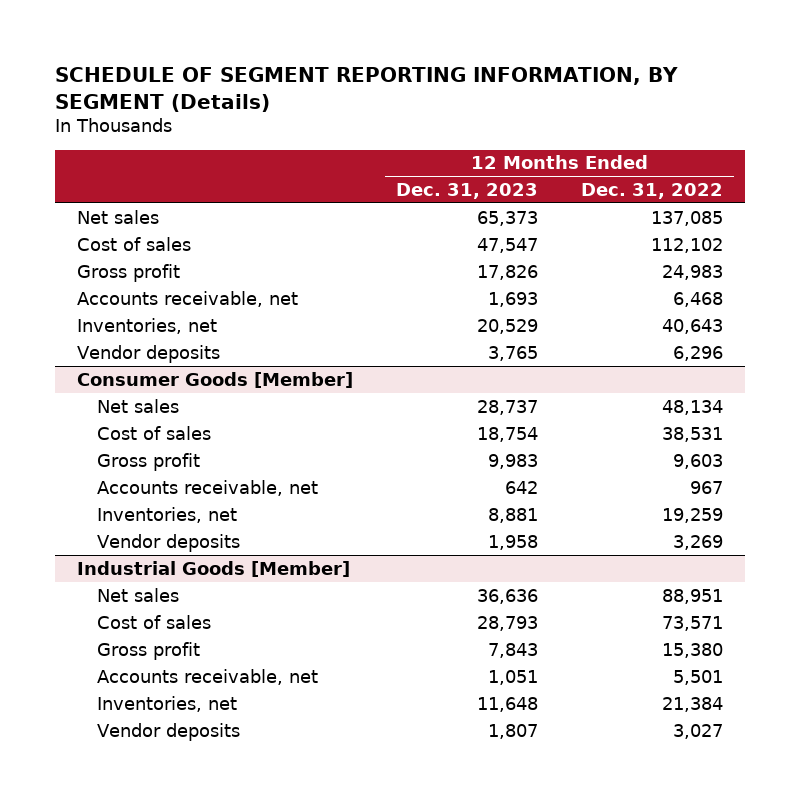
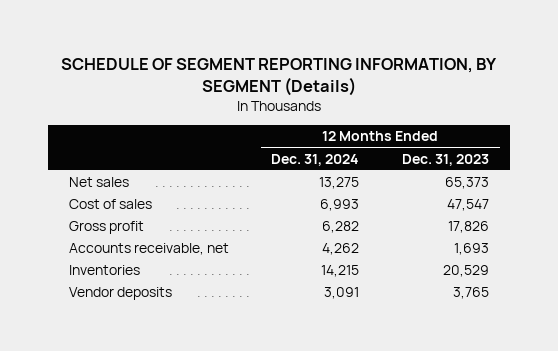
- | 12 Months Ended Dec. 31, 2023 | 12 Months Ended Dec. 31, 2022
+ | 12 Months Ended Dec. 31, 2024 | 12 Months Ended Dec. 31, 2023
- Inventories, net | 20,529 | 40,643
+ Inventories | 14,215 | 20,529
- Consumer Goods [Member]
- Net sales | 28,737 | 48,134
- Cost of sales | 18,754 | 38,531
- Gross profit | 9,983 | 9,603
- Accounts receivable, net | 642 | 967
- Inventories, net | 8,881 | 19,259
- Vendor deposits | 1,958 | 3,269
- Industrial Goods [Member]
- Net sales | 36,636 | 88,951
- Cost of sales | 28,793 | 73,571
- Gross profit | 7,843 | 15,380
- Accounts receivable, net | 1,051 | 5,501
- Inventories, net | 11,648 | 21,384
- Vendor deposits | 1,807 | 3,027

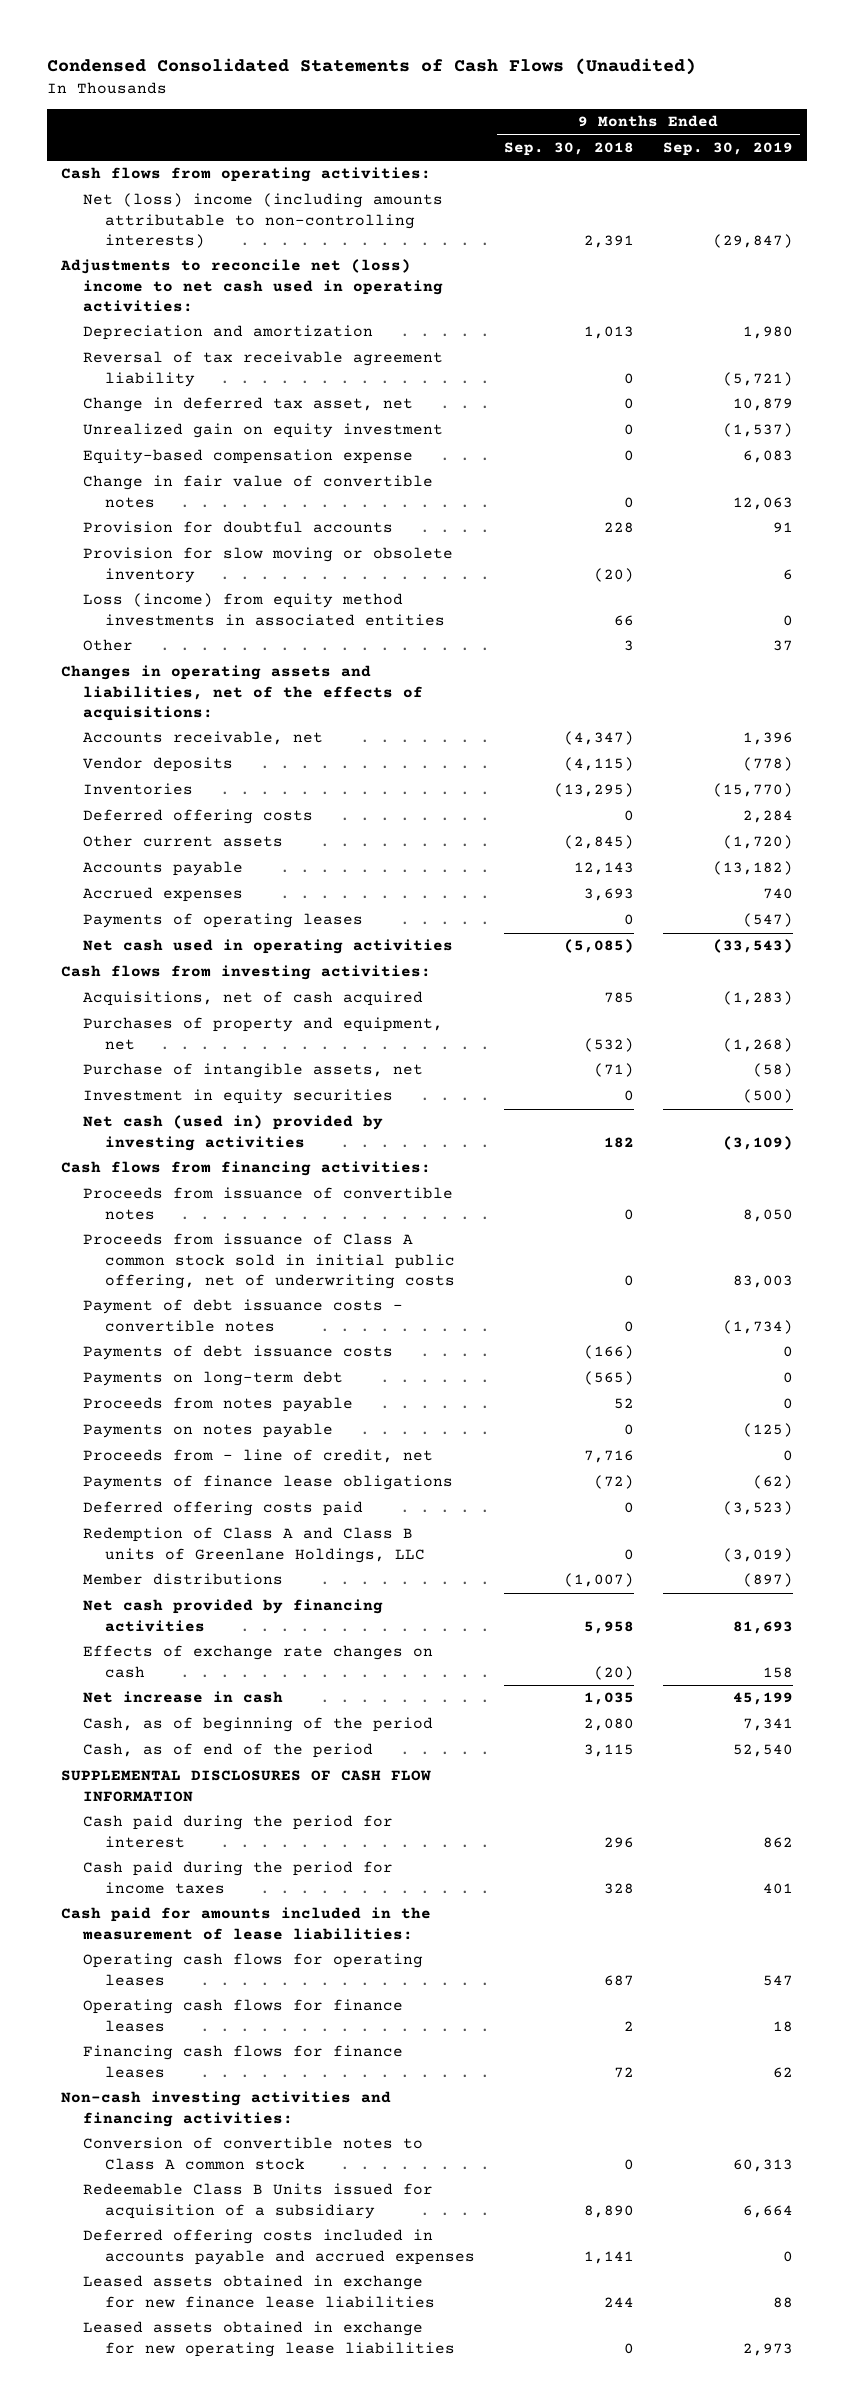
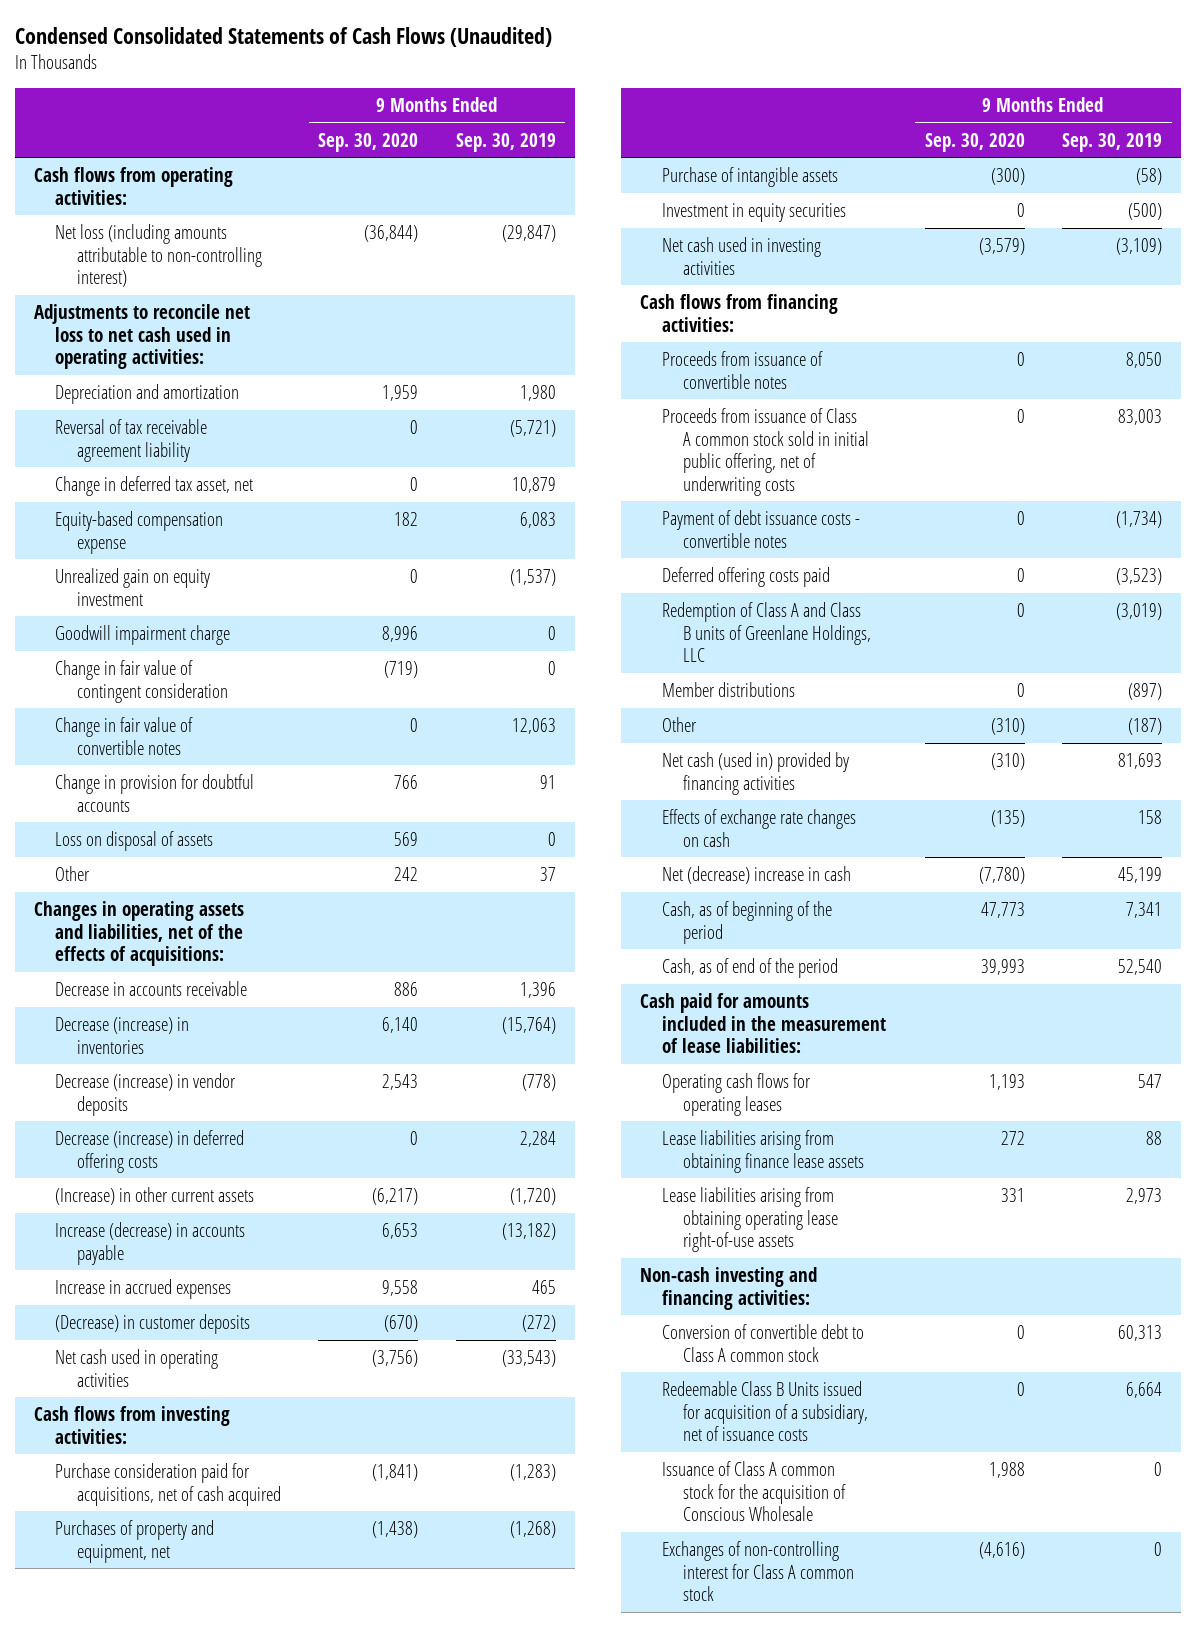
- | 9 Months Ended Sep. 30, 2018 | 9 Months Ended Sep. 30, 2019
+ | 9 Months Ended Sep. 30, 2020 | 9 Months Ended Sep. 30, 2019
- Net (loss) income (including amounts attributable to non-controlling interests) | 2,391 | (29,847)
- Adjustments to reconcile net (loss) income to net cash used in operating activities:
+ Net loss (including amounts attributable to non-controlling interest) | (36,844) | (29,847)
+ Adjustments to reconcile net loss to net cash used in operating activities:
moved down: Unrealized gain on equity investment | 0 | (1,537)
+ Goodwill impairment charge | 8,996 | 0
+ Change in fair value of contingent consideration | (719) | 0
- Provision for doubtful accounts | 228 | 91
- Provision for slow moving or obsolete inventory | (20) | 6
- Loss (income) from equity method investments in associated entities | 66 | 0
+ Change in provision for doubtful accounts | 766 | 91
+ Loss on disposal of assets | 569 | 0
- Accounts receivable, net | (4,347) | 1,396
- Vendor deposits | (4,115) | (778)
- Inventories | (13,295) | (15,770)
- Deferred offering costs | 0 | 2,284
- Other current assets | (2,845) | (1,720)
- Accounts payable | 12,143 | (13,182)
- Accrued expenses | 3,693 | 740
- Payments of operating leases | 0 | (547)
+ Decrease in accounts receivable | 886 | 1,396
+ Decrease (increase) in inventories | 6,140 | (15,764)
+ Decrease (increase) in vendor deposits | 2,543 | (778)
+ Decrease (increase) in deferred offering costs | 0 | 2,284
+ (Increase) in other current assets | (6,217) | (1,720)
+ Increase (decrease) in accounts payable | 6,653 | (13,182)
+ Increase in accrued expenses | 9,558 | 465
+ (Decrease) in customer deposits | (670) | (272)
- Acquisitions, net of cash acquired | 785 | (1,283)
+ Purchase consideration paid for acquisitions, net of cash acquired | (1,841) | (1,283)
- Purchase of intangible assets, net | (71) | (58)
+ Purchase of intangible assets | (300) | (58)
- Net cash (used in) provided by investing activities | 182 | (3,109)
+ Net cash used in investing activities | (3,579) | (3,109)
- Payments of debt issuance costs | (166) | 0
- Payments on long-term debt | (565) | 0
- Proceeds from notes payable | 52 | 0
- Payments on notes payable | 0 | (125)
- Proceeds from - line of credit, net | 7,716 | 0
- Payments of finance lease obligations | (72) | (62)
- Net cash provided by financing activities | 5,958 | 81,693
+ Other | (310) | (187)
+ Net cash (used in) provided by financing activities | (310) | 81,693
- Net increase in cash | 1,035 | 45,199
+ Net (decrease) increase in cash | (7,780) | 45,199
- SUPPLEMENTAL DISCLOSURES OF CASH FLOW INFORMATION
- Cash paid during the period for interest | 296 | 862
- Cash paid during the period for income taxes | 328 | 401
- Operating cash flows for finance leases | 2 | 18
- Financing cash flows for finance leases | 72 | 62
- Non-cash investing activities and financing activities:
- Conversion of convertible notes to Class A common stock | 0 | 60,313
- Redeemable Class B Units issued for acquisition of a subsidiary | 8,890 | 6,664
- Deferred offering costs included in accounts payable and accrued expenses | 1,141 | 0
- Leased assets obtained in exchange for new finance lease liabilities | 244 | 88
- Leased assets obtained in exchange for new operating lease liabilities | 0 | 2,973
+ Lease liabilities arising from obtaining finance lease assets | 272 | 88
+ Lease liabilities arising from obtaining operating lease right-of-use assets | 331 | 2,973
+ Non-cash investing and financing activities:
+ Conversion of convertible debt to Class A common stock | 0 | 60,313
+ Redeemable Class B Units issued for acquisition of a subsidiary, net of issuance costs | 0 | 6,664
+ Issuance of Class A common stock for the acquisition of Conscious Wholesale | 1,988 | 0
+ Exchanges of non-controlling interest for Class A common stock | (4,616) | 0

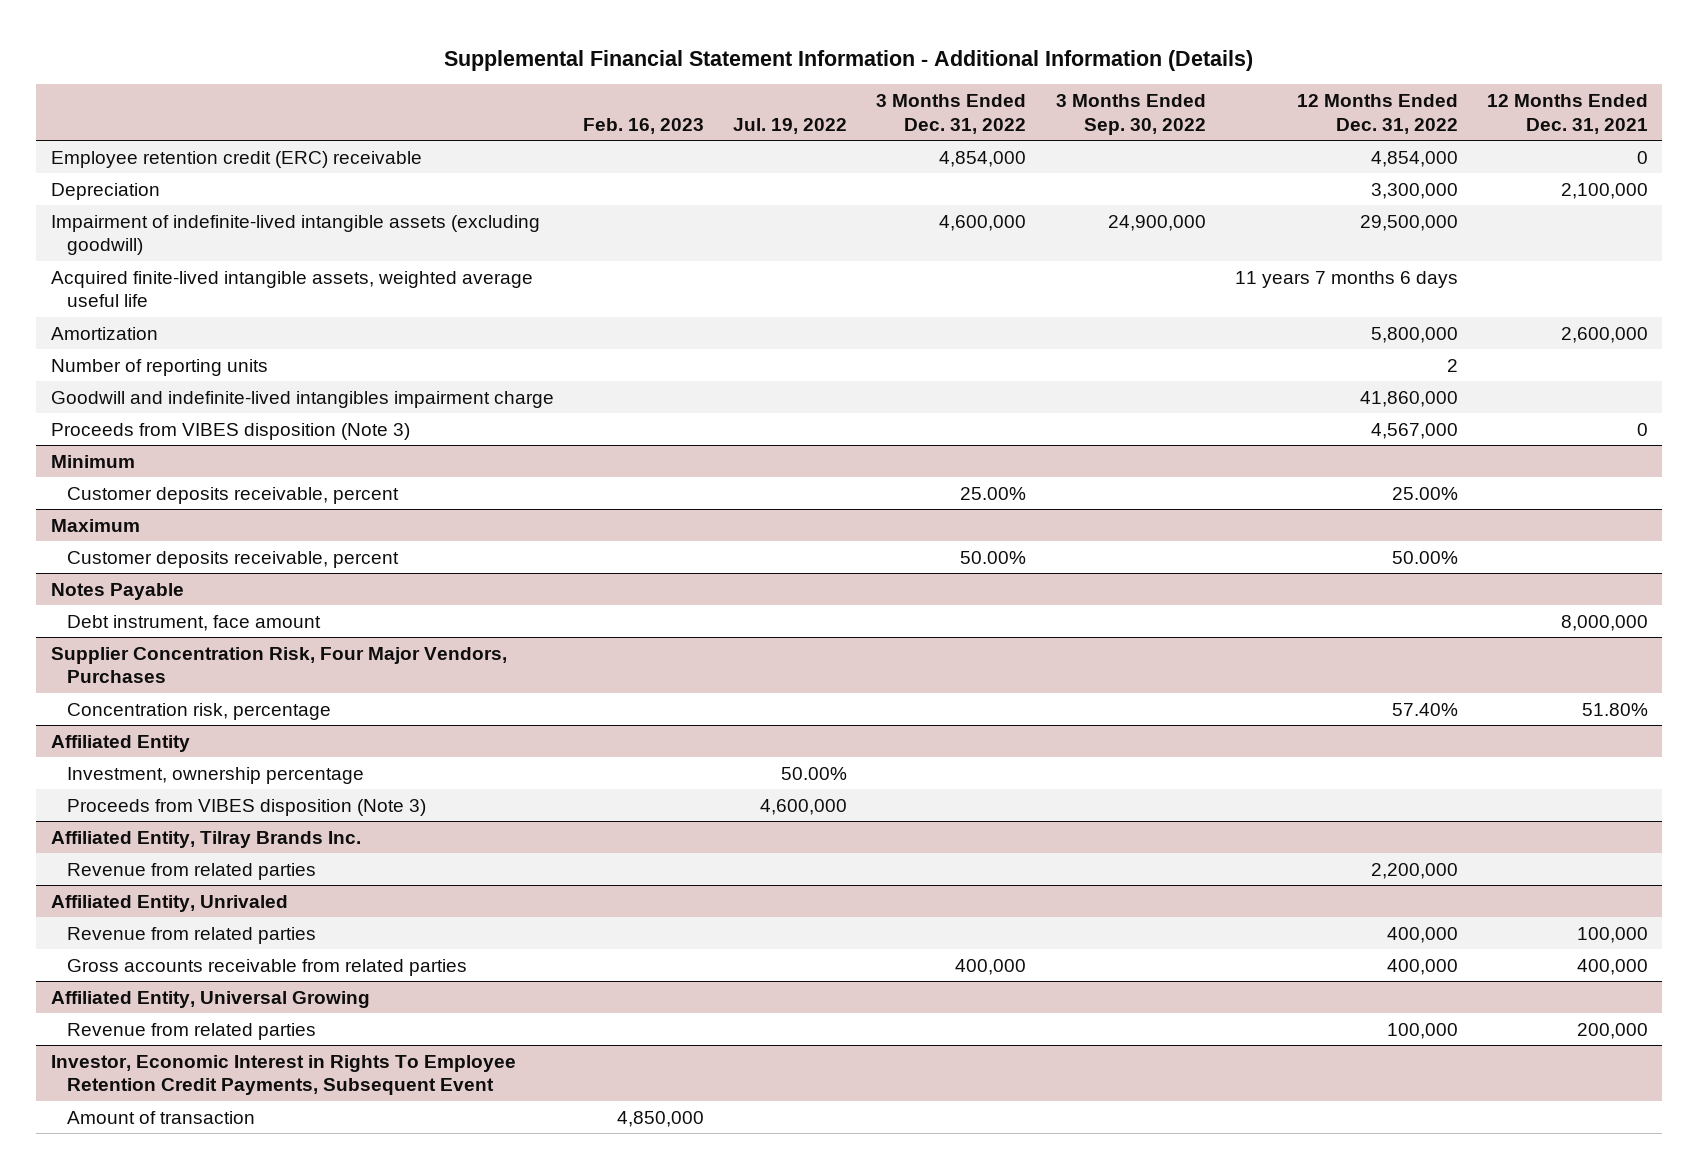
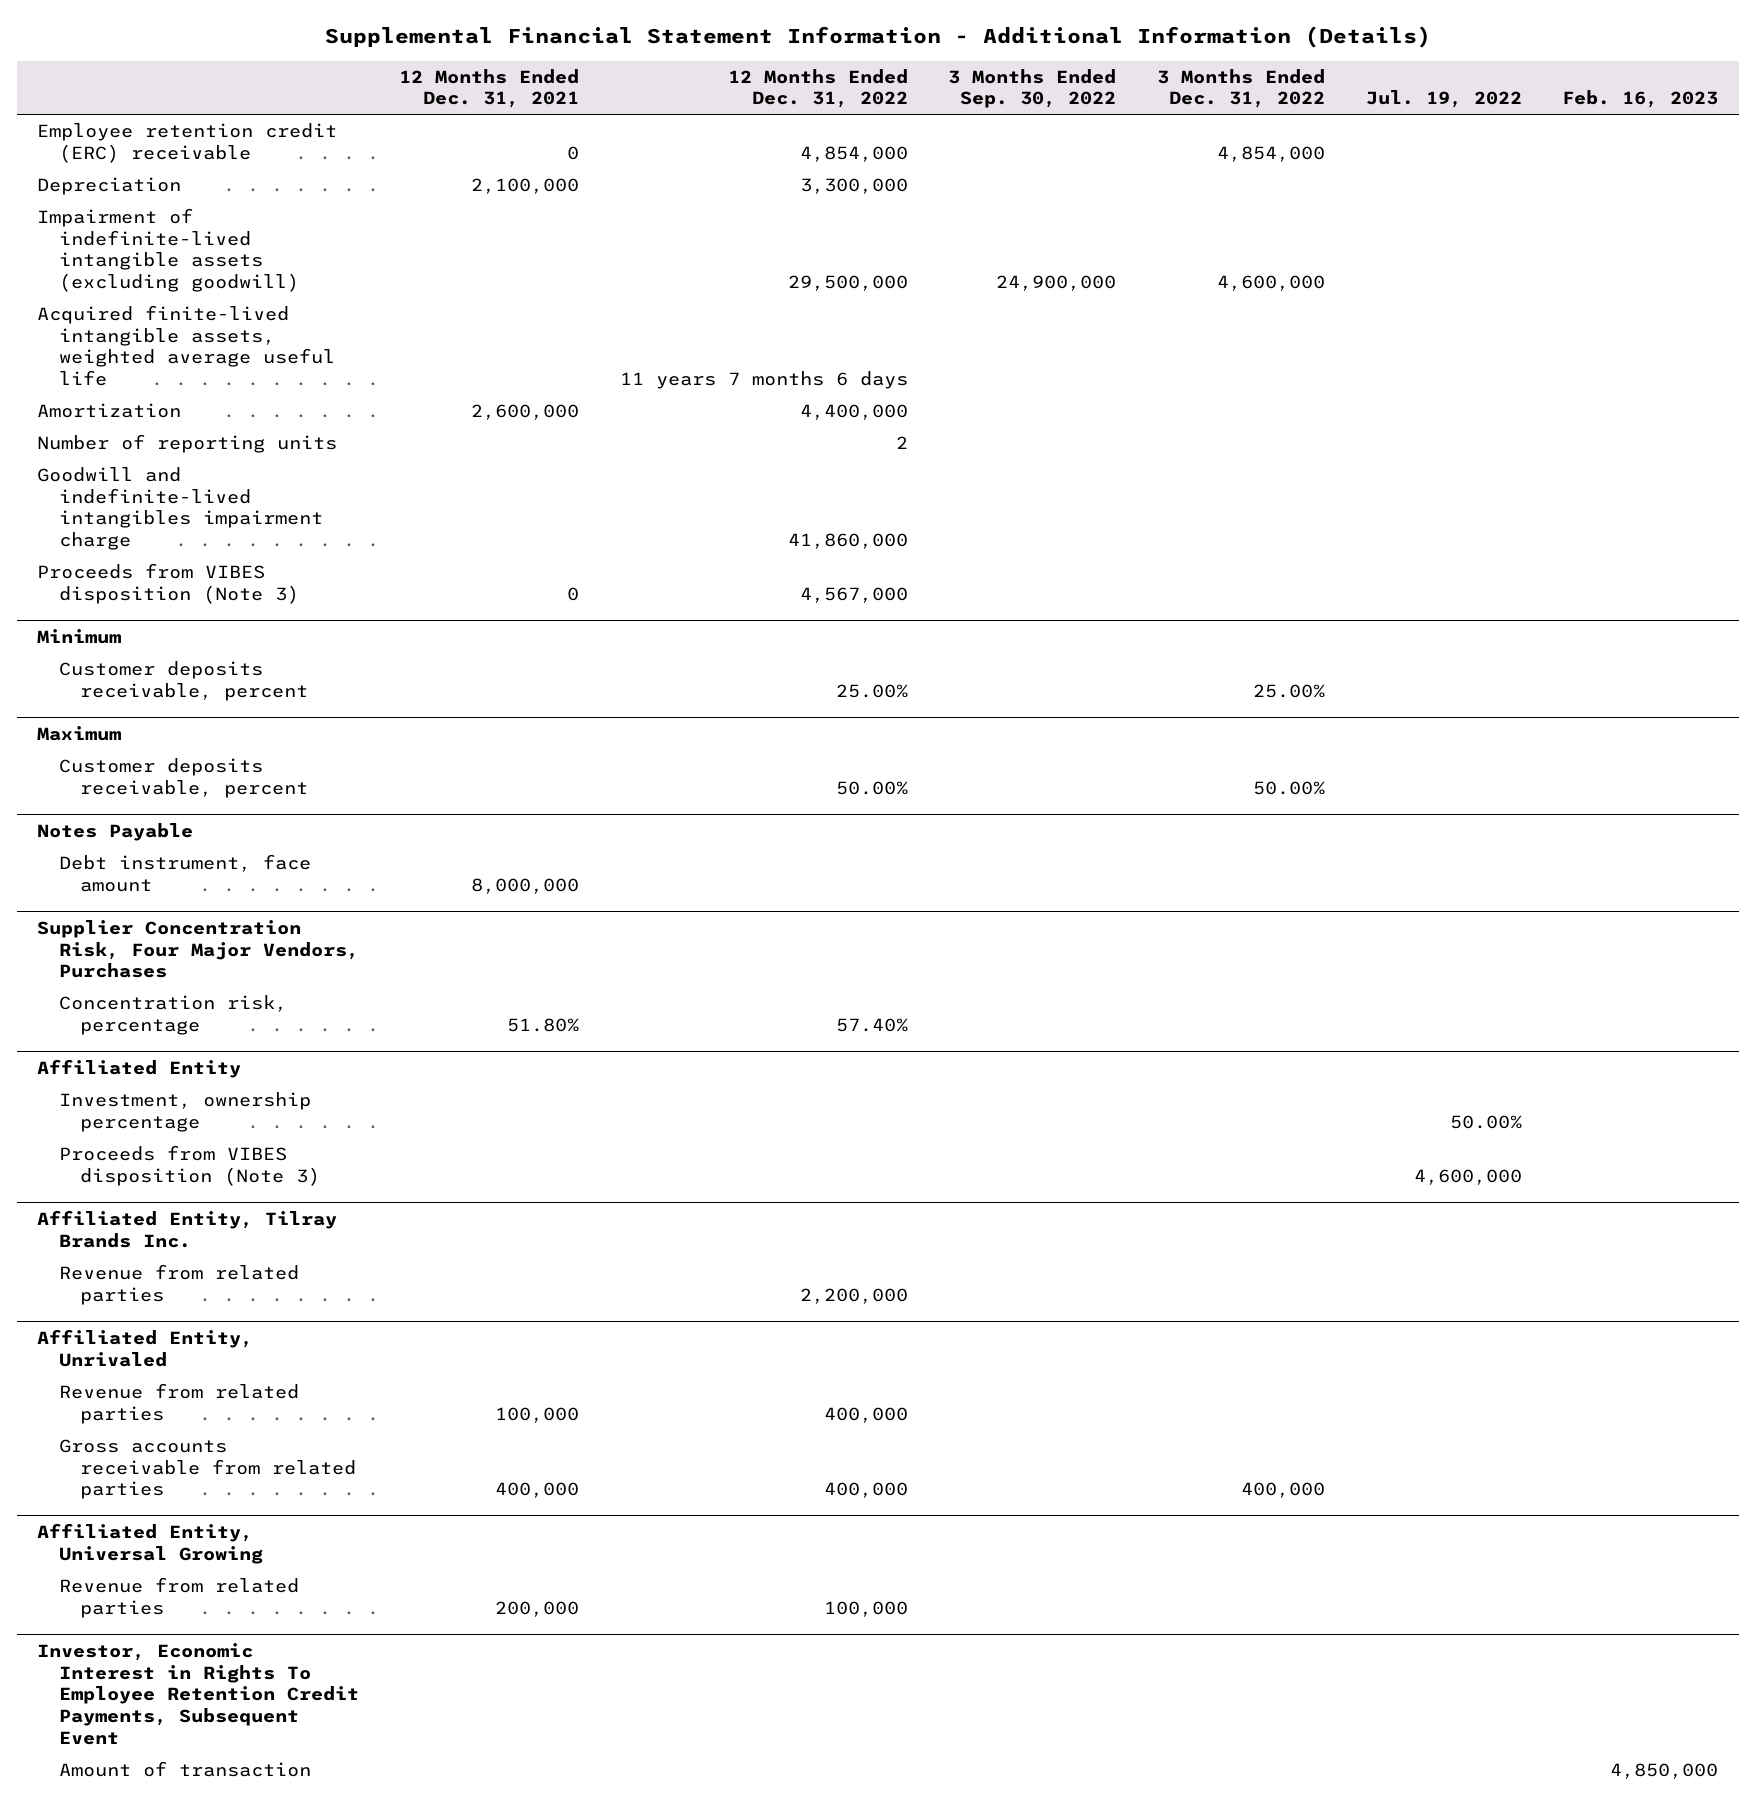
- | Feb. 16, 2023 | Jul. 19, 2022 | 3 Months Ended Dec. 31, 2022 | 3 Months Ended Sep. 30, 2022 | 12 Months Ended Dec. 31, 2022 | 12 Months Ended Dec. 31, 2021
+ | 12 Months Ended Dec. 31, 2021 | 12 Months Ended Dec. 31, 2022 | 3 Months Ended Sep. 30, 2022 | 3 Months Ended Dec. 31, 2022 | Jul. 19, 2022 | Feb. 16, 2023
- Amortization | | | | | 5,800,000 | 2,600,000
+ Amortization | 2,600,000 | 4,400,000 | | | |

